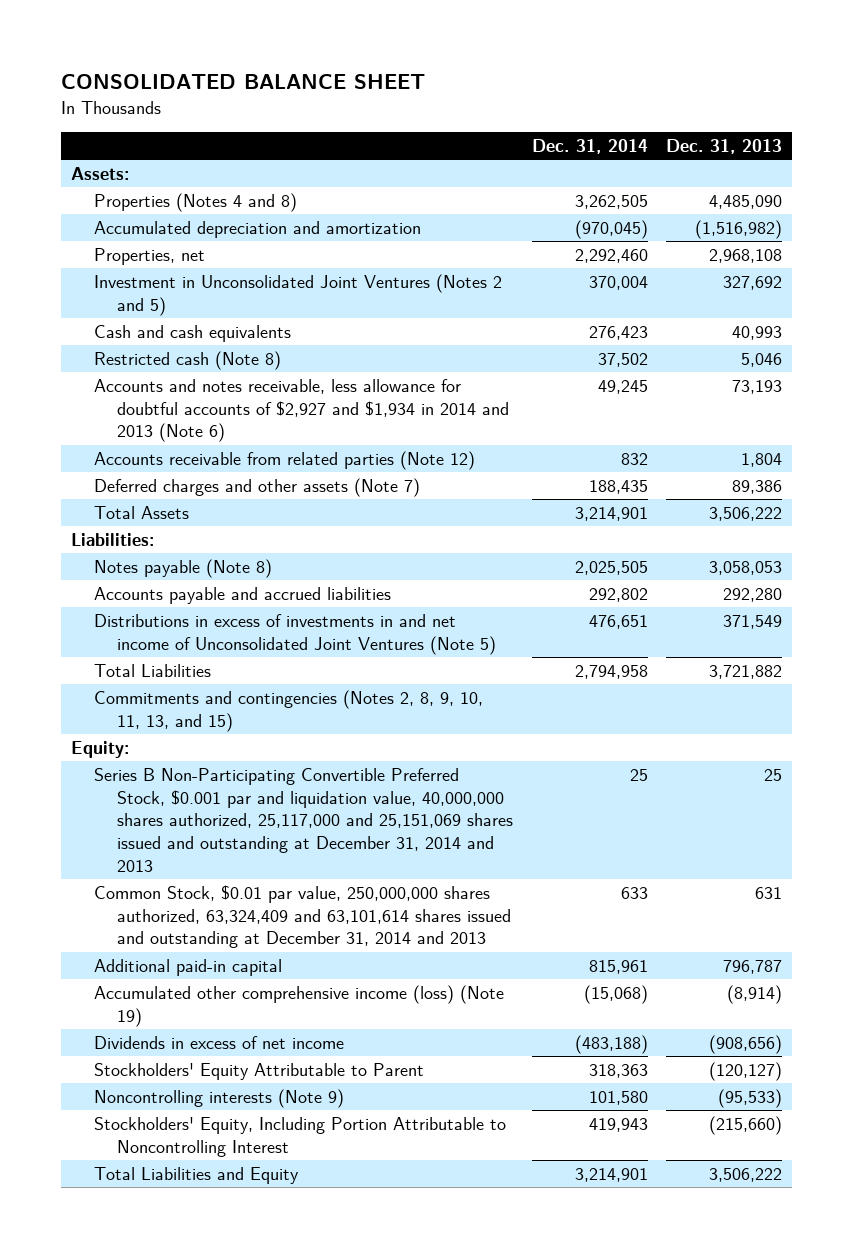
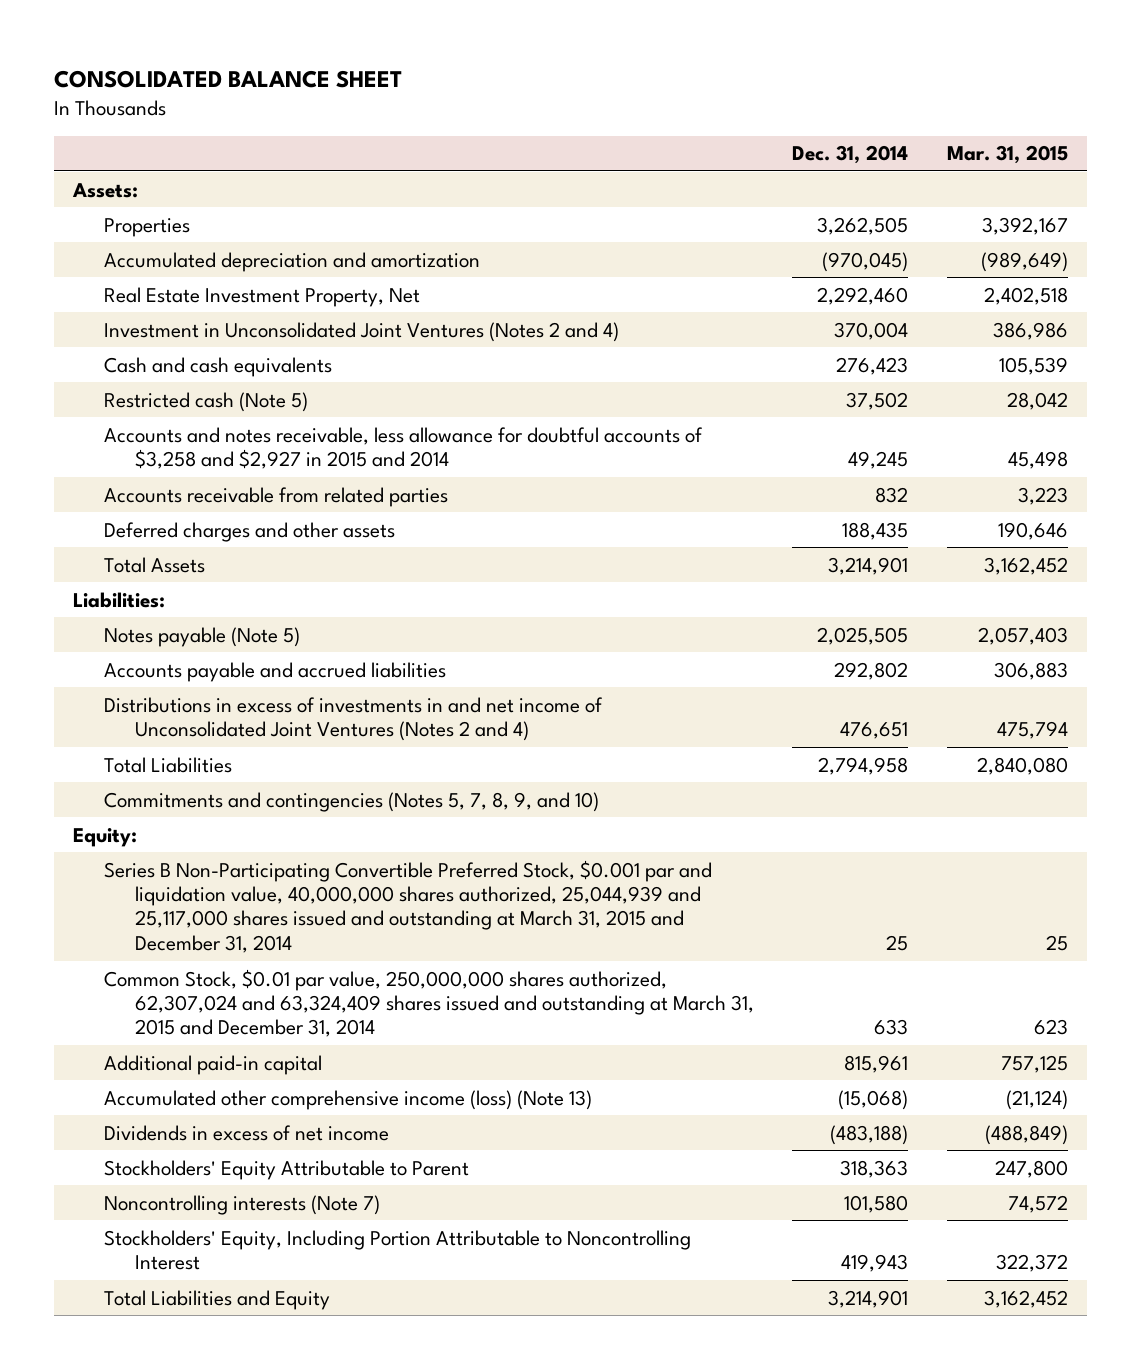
- | Dec. 31, 2014 | Dec. 31, 2013
+ | Dec. 31, 2014 | Mar. 31, 2015
- Properties (Notes 4 and 8) | 3,262,505 | 4,485,090
+ Properties | 3,262,505 | 3,392,167
- Properties, net | 2,292,460 | 2,968,108
- Investment in Unconsolidated Joint Ventures (Notes 2 and 5) | 370,004 | 327,692
+ Real Estate Investment Property, Net | 2,292,460 | 2,402,518
+ Investment in Unconsolidated Joint Ventures (Notes 2 and 4) | 370,004 | 386,986
- Restricted cash (Note 8) | 37,502 | 5,046
- Accounts and notes receivable, less allowance for doubtful accounts of $2,927 and $1,934 in 2014 and 2013 (Note 6) | 49,245 | 73,193
- Accounts receivable from related parties (Note 12) | 832 | 1,804
- Deferred charges and other assets (Note 7) | 188,435 | 89,386
+ Restricted cash (Note 5) | 37,502 | 28,042
+ Accounts and notes receivable, less allowance for doubtful accounts of $3,258 and $2,927 in 2015 and 2014 | 49,245 | 45,498
+ Accounts receivable from related parties | 832 | 3,223
+ Deferred charges and other assets | 188,435 | 190,646
- Notes payable (Note 8) | 2,025,505 | 3,058,053
+ Notes payable (Note 5) | 2,025,505 | 2,057,403
- Distributions in excess of investments in and net income of Unconsolidated Joint Ventures (Note 5) | 476,651 | 371,549
+ Distributions in excess of investments in and net income of Unconsolidated Joint Ventures (Notes 2 and 4) | 476,651 | 475,794
- Commitments and contingencies (Notes 2, 8, 9, 10, 11, 13, and 15)
+ Commitments and contingencies (Notes 5, 7, 8, 9, and 10)
- Series B Non-Participating Convertible Preferred Stock, $0.001 par and liquidation value, 40,000,000 shares authorized, 25,117,000 and 25,151,069 shares issued and outstanding at December 31, 2014 and 2013 | 25 | 25
- Common Stock, $0.01 par value, 250,000,000 shares authorized, 63,324,409 and 63,101,614 shares issued and outstanding at December 31, 2014 and 2013 | 633 | 631
+ Series B Non-Participating Convertible Preferred Stock, $0.001 par and liquidation value, 40,000,000 shares authorized, 25,044,939 and 25,117,000 shares issued and outstanding at March 31, 2015 and December 31, 2014 | 25 | 25
+ Common Stock, $0.01 par value, 250,000,000 shares authorized, 62,307,024 and 63,324,409 shares issued and outstanding at March 31, 2015 and December 31, 2014 | 633 | 623
- Accumulated other comprehensive income (loss) (Note 19) | (15,068) | (8,914)
+ Accumulated other comprehensive income (loss) (Note 13) | (15,068) | (21,124)
- Noncontrolling interests (Note 9) | 101,580 | (95,533)
+ Noncontrolling interests (Note 7) | 101,580 | 74,572

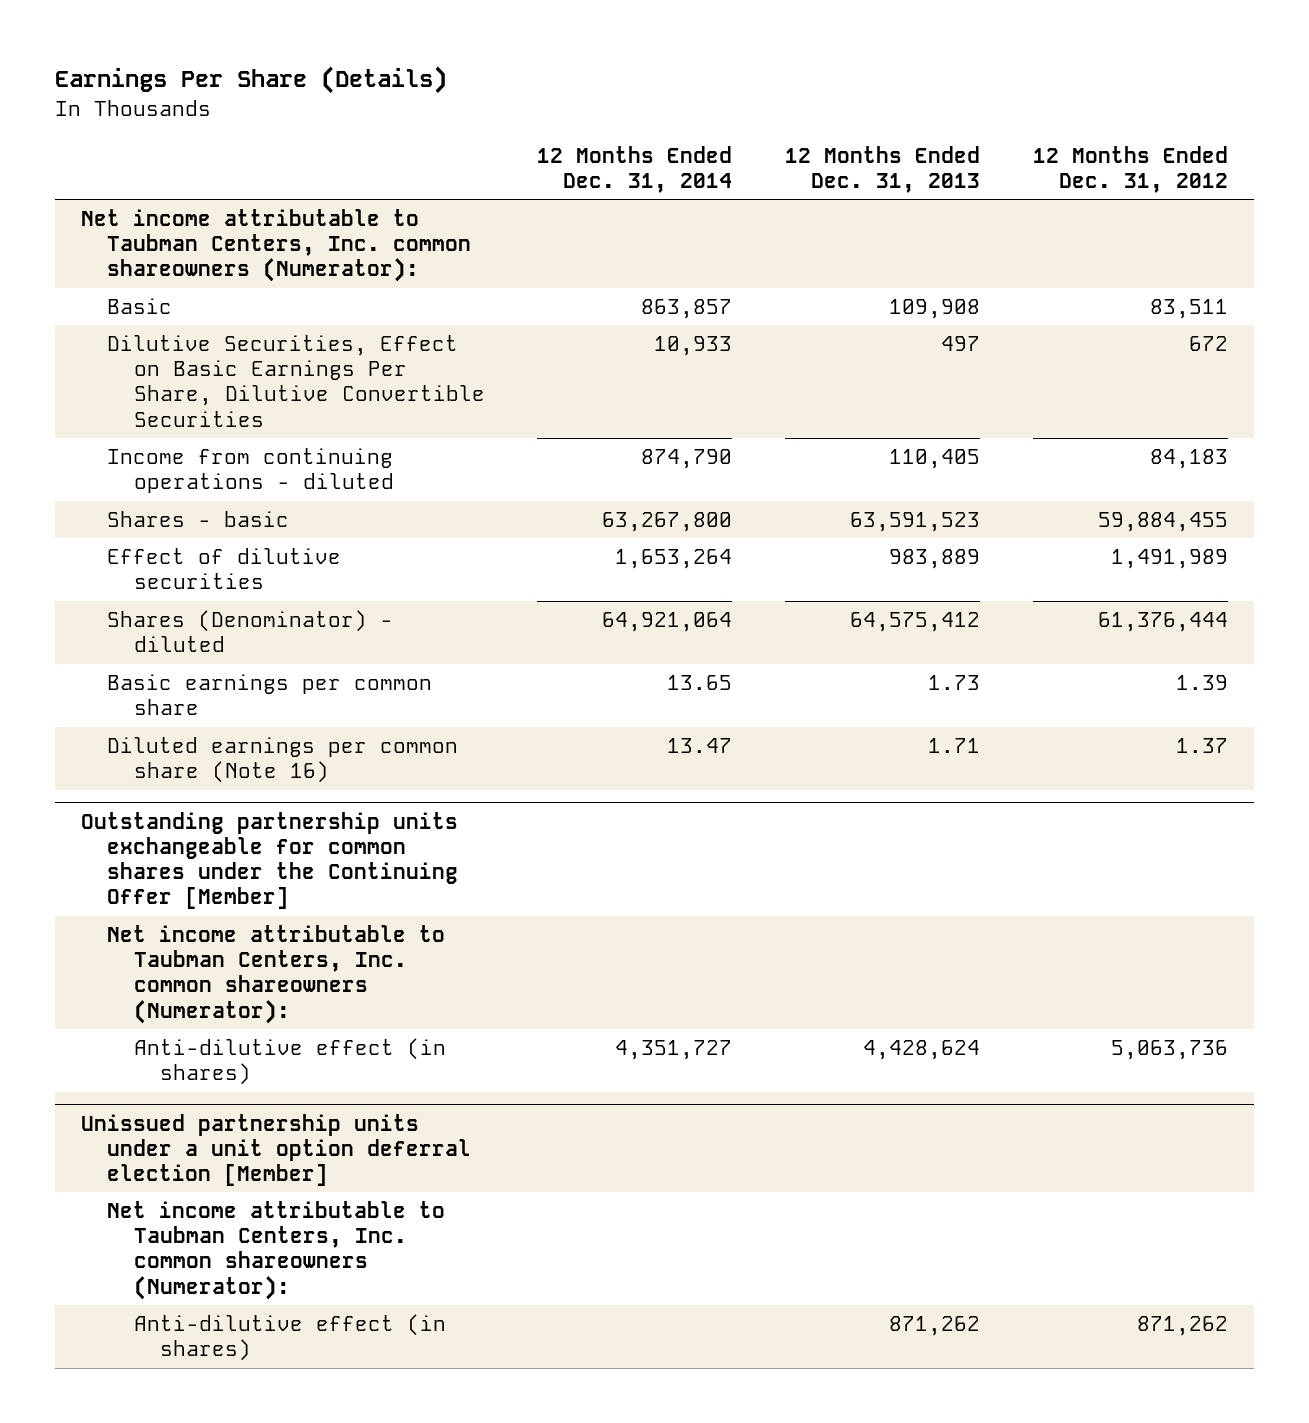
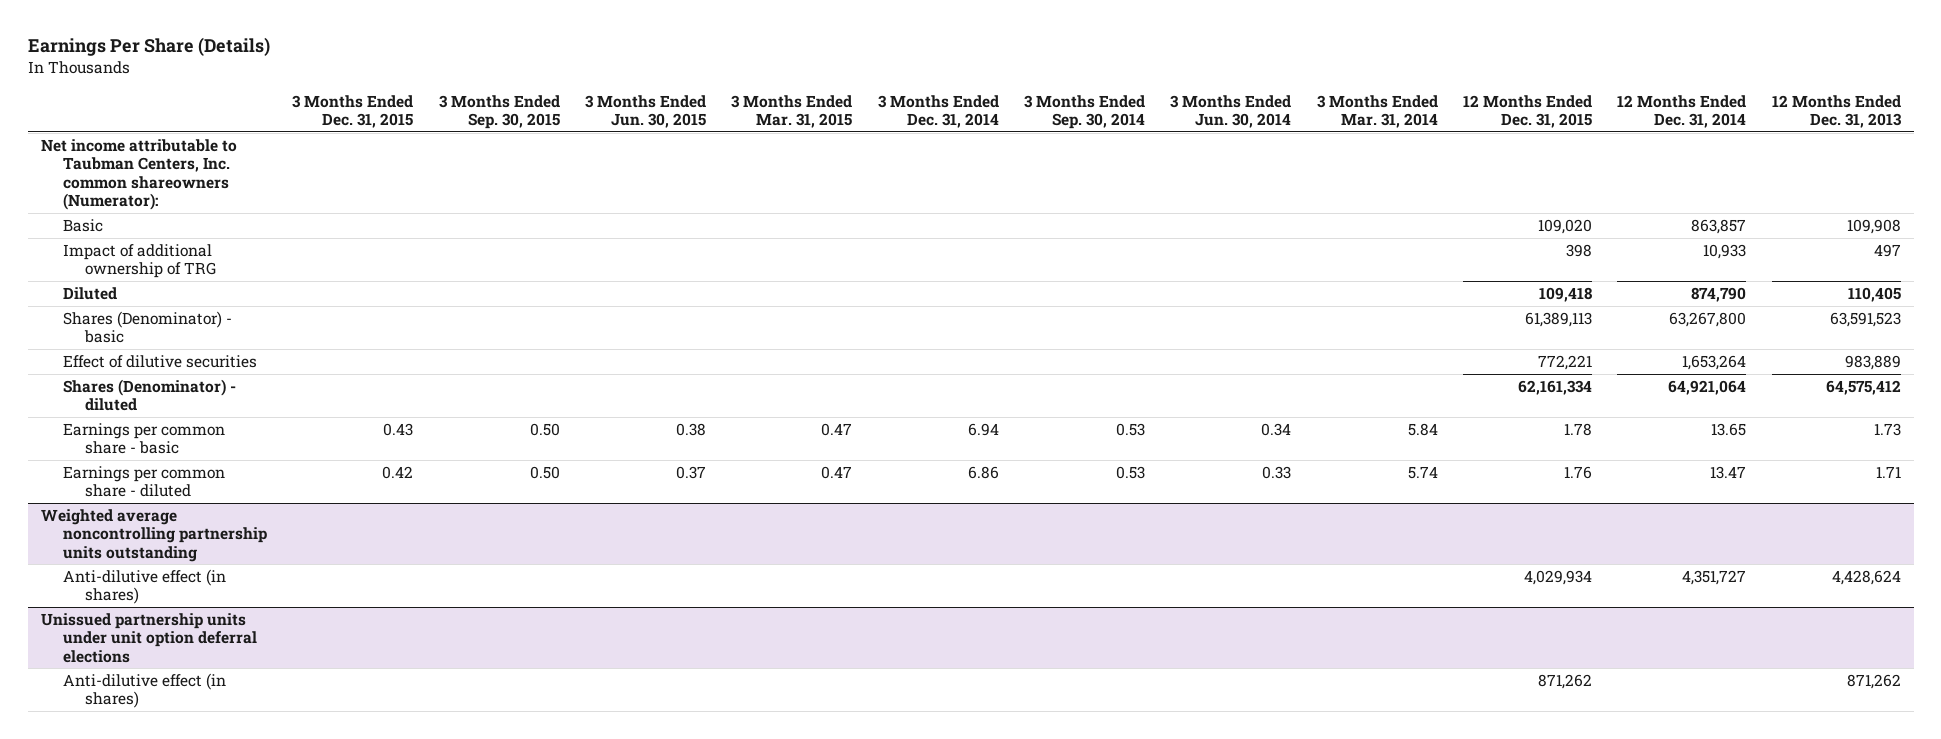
- | 12 Months Ended Dec. 31, 2014 | 12 Months Ended Dec. 31, 2013 | 12 Months Ended Dec. 31, 2012
+ | 3 Months Ended Dec. 31, 2015 | 3 Months Ended Sep. 30, 2015 | 3 Months Ended Jun. 30, 2015 | 3 Months Ended Mar. 31, 2015 | 3 Months Ended Dec. 31, 2014 | 3 Months Ended Sep. 30, 2014 | 3 Months Ended Jun. 30, 2014 | 3 Months Ended Mar. 31, 2014 | 12 Months Ended Dec. 31, 2015 | 12 Months Ended Dec. 31, 2014 | 12 Months Ended Dec. 31, 2013
- Dilutive Securities, Effect on Basic Earnings Per Share, Dilutive Convertible Securities | 10,933 | 497 | 672
- Income from continuing operations - diluted | 874,790 | 110,405 | 84,183
- Shares - basic | 63,267,800 | 63,591,523 | 59,884,455
+ Impact of additional ownership of TRG | | | | | | | | | 398 | 10,933 | 497
+ Diluted | | | | | | | | | 109,418 | 874,790 | 110,405
+ Shares (Denominator) - basic | | | | | | | | | 61,389,113 | 63,267,800 | 63,591,523
- Basic earnings per common share | 13.65 | 1.73 | 1.39
- Diluted earnings per common share (Note 16) | 13.47 | 1.71 | 1.37
- Outstanding partnership units exchangeable for common shares under the Continuing Offer [Member]
- Net income attributable to Taubman Centers, Inc. common shareowners (Numerator):
+ Earnings per common share - basic | 0.43 | 0.50 | 0.38 | 0.47 | 6.94 | 0.53 | 0.34 | 5.84 | 1.78 | 13.65 | 1.73
+ Earnings per common share - diluted | 0.42 | 0.50 | 0.37 | 0.47 | 6.86 | 0.53 | 0.33 | 5.74 | 1.76 | 13.47 | 1.71
+ Weighted average noncontrolling partnership units outstanding
- Unissued partnership units under a unit option deferral election [Member]
- Net income attributable to Taubman Centers, Inc. common shareowners (Numerator):
+ Unissued partnership units under unit option deferral elections

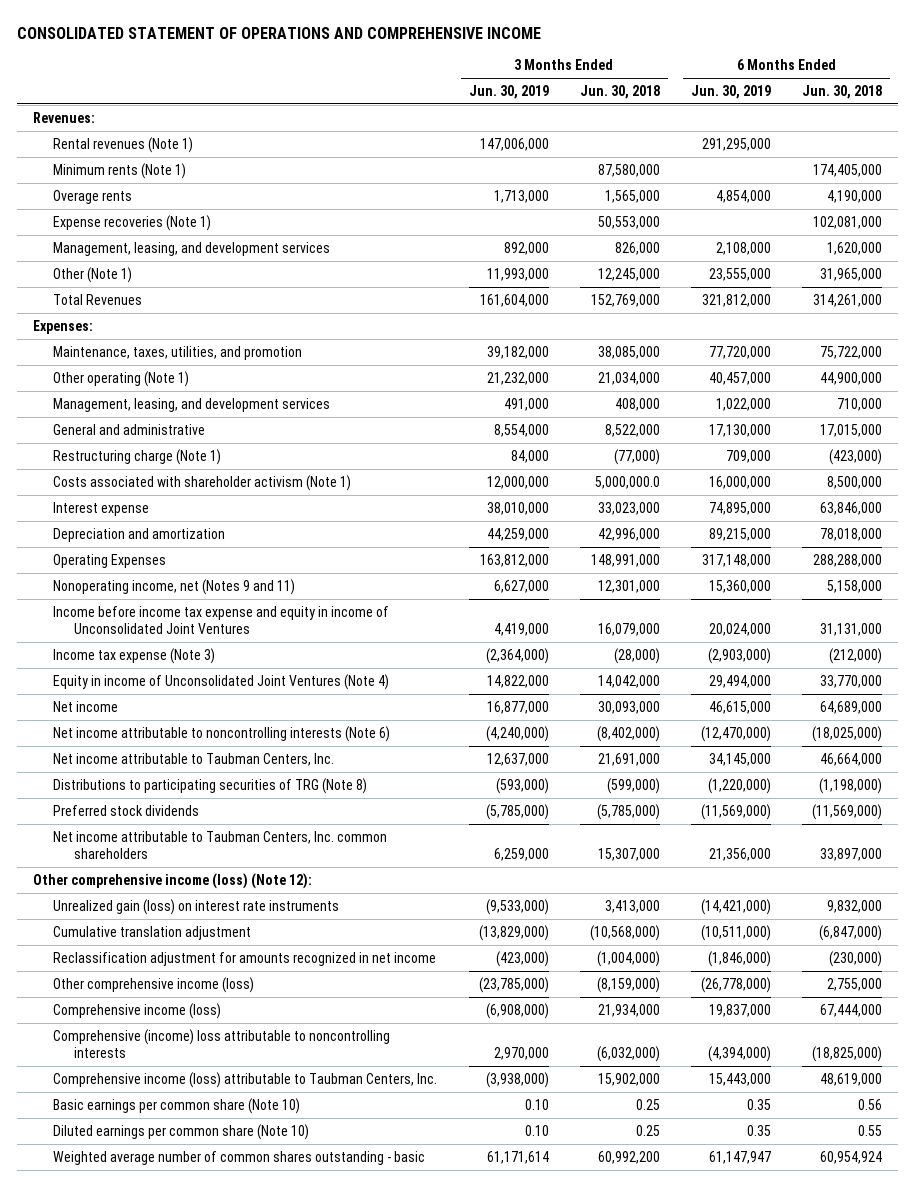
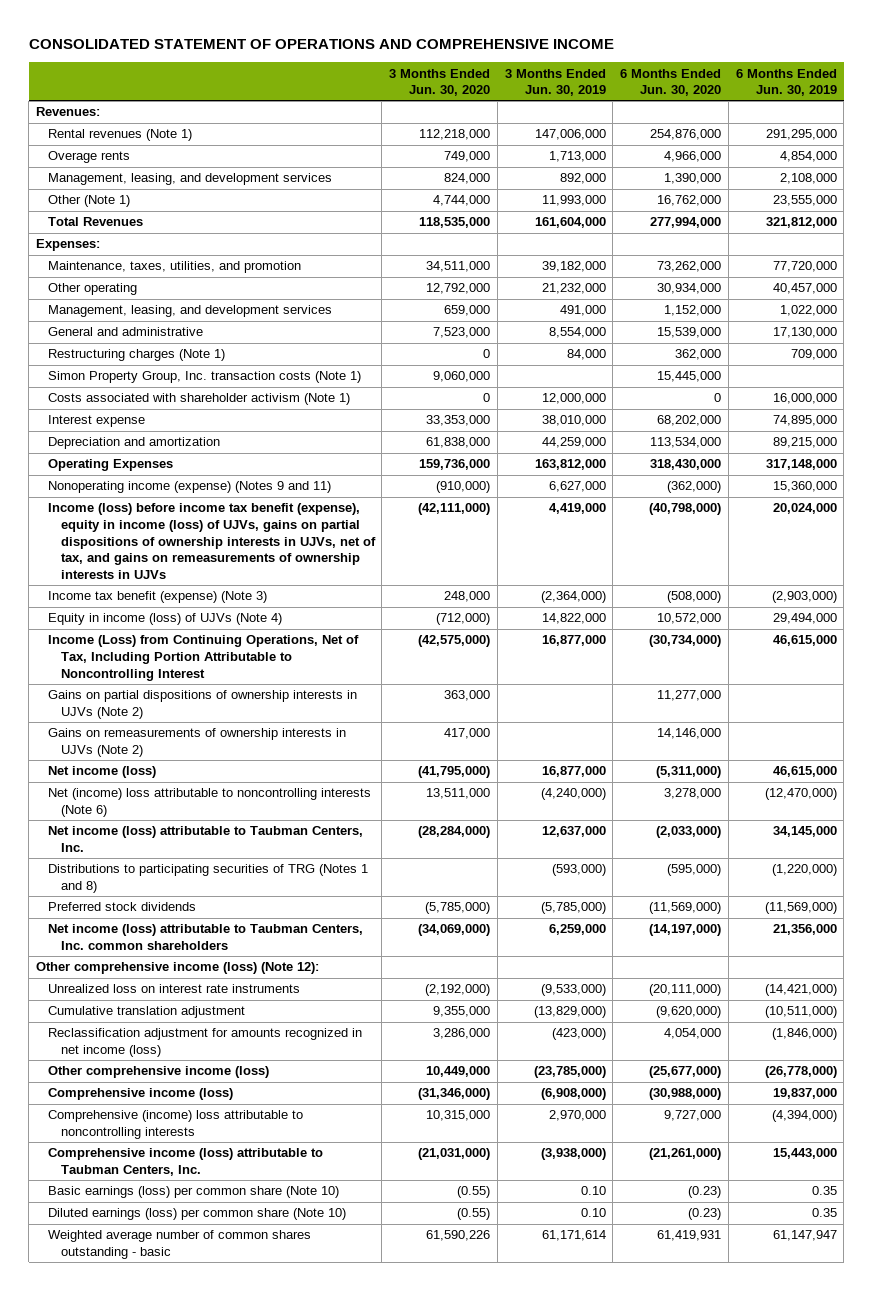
- | 3 Months Ended Jun. 30, 2019 | 3 Months Ended Jun. 30, 2018 | 6 Months Ended Jun. 30, 2019 | 6 Months Ended Jun. 30, 2018
+ | 3 Months Ended Jun. 30, 2020 | 3 Months Ended Jun. 30, 2019 | 6 Months Ended Jun. 30, 2020 | 6 Months Ended Jun. 30, 2019
- Minimum rents (Note 1) | | 87,580,000 | | 174,405,000
- Expense recoveries (Note 1) | | 50,553,000 | | 102,081,000
- Other operating (Note 1) | 21,232,000 | 21,034,000 | 40,457,000 | 44,900,000
+ Other operating | 12,792,000 | 21,232,000 | 30,934,000 | 40,457,000
- Restructuring charge (Note 1) | 84,000 | (77,000) | 709,000 | (423,000)
+ Restructuring charges (Note 1) | 0 | 84,000 | 362,000 | 709,000
+ Simon Property Group, Inc. transaction costs (Note 1) | 9,060,000 | | 15,445,000 |
- Nonoperating income, net (Notes 9 and 11) | 6,627,000 | 12,301,000 | 15,360,000 | 5,158,000
- Income before income tax expense and equity in income of Unconsolidated Joint Ventures | 4,419,000 | 16,079,000 | 20,024,000 | 31,131,000
- Income tax expense (Note 3) | (2,364,000) | (28,000) | (2,903,000) | (212,000)
- Equity in income of Unconsolidated Joint Ventures (Note 4) | 14,822,000 | 14,042,000 | 29,494,000 | 33,770,000
- Net income | 16,877,000 | 30,093,000 | 46,615,000 | 64,689,000
- Net income attributable to noncontrolling interests (Note 6) | (4,240,000) | (8,402,000) | (12,470,000) | (18,025,000)
- Net income attributable to Taubman Centers, Inc. | 12,637,000 | 21,691,000 | 34,145,000 | 46,664,000
- Distributions to participating securities of TRG (Note 8) | (593,000) | (599,000) | (1,220,000) | (1,198,000)
+ Nonoperating income (expense) (Notes 9 and 11) | (910,000) | 6,627,000 | (362,000) | 15,360,000
+ Income (loss) before income tax benefit (expense), equity in income (loss) of UJVs, gains on partial dispositions of ownership interests in UJVs, net of tax, and gains on remeasurements of ownership interests in UJVs | (42,111,000) | 4,419,000 | (40,798,000) | 20,024,000
+ Income tax benefit (expense) (Note 3) | 248,000 | (2,364,000) | (508,000) | (2,903,000)
+ Equity in income (loss) of UJVs (Note 4) | (712,000) | 14,822,000 | 10,572,000 | 29,494,000
+ Income (Loss) from Continuing Operations, Net of Tax, Including Portion Attributable to Noncontrolling Interest | (42,575,000) | 16,877,000 | (30,734,000) | 46,615,000
+ Gains on partial dispositions of ownership interests in UJVs (Note 2) | 363,000 | | 11,277,000 |
+ Gains on remeasurements of ownership interests in UJVs (Note 2) | 417,000 | | 14,146,000 |
+ Net income (loss) | (41,795,000) | 16,877,000 | (5,311,000) | 46,615,000
+ Net (income) loss attributable to noncontrolling interests (Note 6) | 13,511,000 | (4,240,000) | 3,278,000 | (12,470,000)
+ Net income (loss) attributable to Taubman Centers, Inc. | (28,284,000) | 12,637,000 | (2,033,000) | 34,145,000
+ Distributions to participating securities of TRG (Notes 1 and 8) | | (593,000) | (595,000) | (1,220,000)
- Net income attributable to Taubman Centers, Inc. common shareholders | 6,259,000 | 15,307,000 | 21,356,000 | 33,897,000
+ Net income (loss) attributable to Taubman Centers, Inc. common shareholders | (34,069,000) | 6,259,000 | (14,197,000) | 21,356,000
- Unrealized gain (loss) on interest rate instruments | (9,533,000) | 3,413,000 | (14,421,000) | 9,832,000
+ Unrealized loss on interest rate instruments | (2,192,000) | (9,533,000) | (20,111,000) | (14,421,000)
- Reclassification adjustment for amounts recognized in net income | (423,000) | (1,004,000) | (1,846,000) | (230,000)
+ Reclassification adjustment for amounts recognized in net income (loss) | 3,286,000 | (423,000) | 4,054,000 | (1,846,000)
- Basic earnings per common share (Note 10) | 0.10 | 0.25 | 0.35 | 0.56
- Diluted earnings per common share (Note 10) | 0.10 | 0.25 | 0.35 | 0.55
+ Basic earnings (loss) per common share (Note 10) | (0.55) | 0.10 | (0.23) | 0.35
+ Diluted earnings (loss) per common share (Note 10) | (0.55) | 0.10 | (0.23) | 0.35

